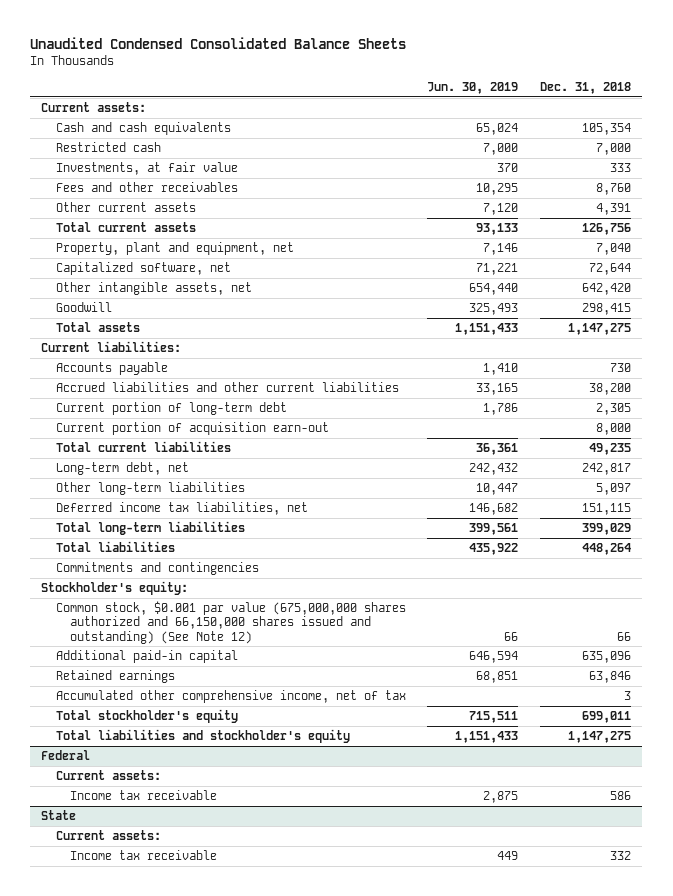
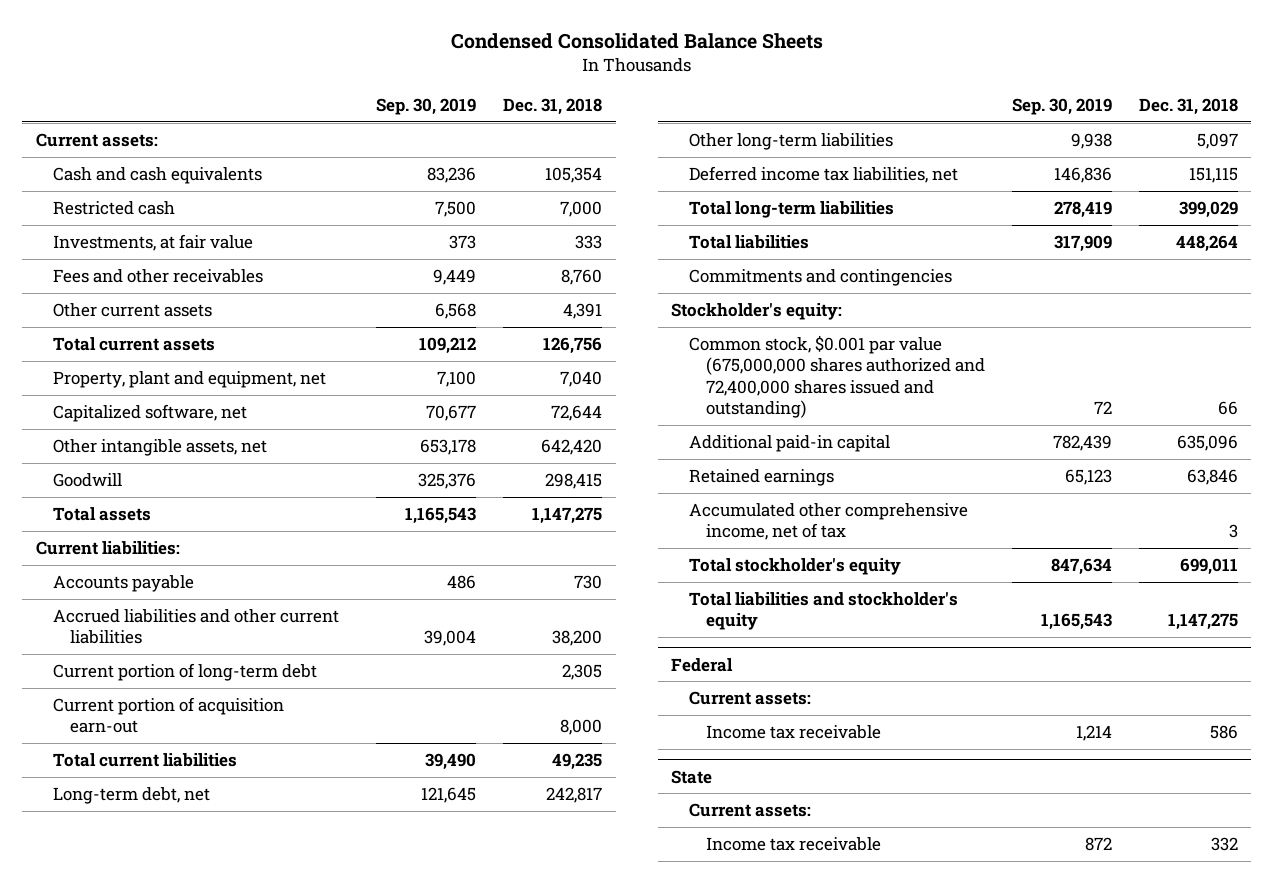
- Unaudited Condensed Consolidated Balance Sheets
+ Condensed Consolidated Balance Sheets
- | Jun. 30, 2019 | Dec. 31, 2018
+ | Sep. 30, 2019 | Dec. 31, 2018
- Common stock, $0.001 par value (675,000,000 shares authorized and 66,150,000 shares issued and outstanding) (See Note 12) | 66 | 66
+ Common stock, $0.001 par value (675,000,000 shares authorized and 72,400,000 shares issued and outstanding) | 72 | 66

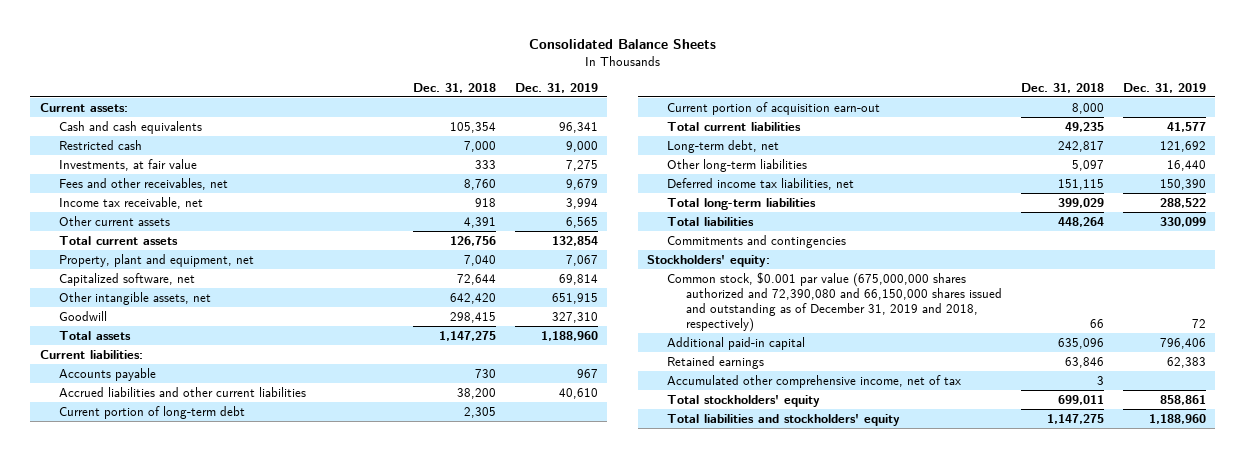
- Condensed Consolidated Balance Sheets
+ Consolidated Balance Sheets
- | Sep. 30, 2019 | Dec. 31, 2018
+ | Dec. 31, 2018 | Dec. 31, 2019
- Fees and other receivables | 9,449 | 8,760
+ Fees and other receivables, net | 8,760 | 9,679
+ Income tax receivable, net | 918 | 3,994
- Stockholder's equity:
- Common stock, $0.001 par value (675,000,000 shares authorized and 72,400,000 shares issued and outstanding) | 72 | 66
+ Stockholders' equity:
+ Common stock, $0.001 par value (675,000,000 shares authorized and 72,390,080 and 66,150,000 shares issued and outstanding as of December 31, 2019 and 2018, respectively) | 66 | 72
- Total stockholder's equity | 847,634 | 699,011
- Total liabilities and stockholder's equity | 1,165,543 | 1,147,275
- Federal
- Current assets:
- Income tax receivable | 1,214 | 586
- State
- Current assets:
- Income tax receivable | 872 | 332
+ Total stockholders' equity | 699,011 | 858,861
+ Total liabilities and stockholders' equity | 1,147,275 | 1,188,960

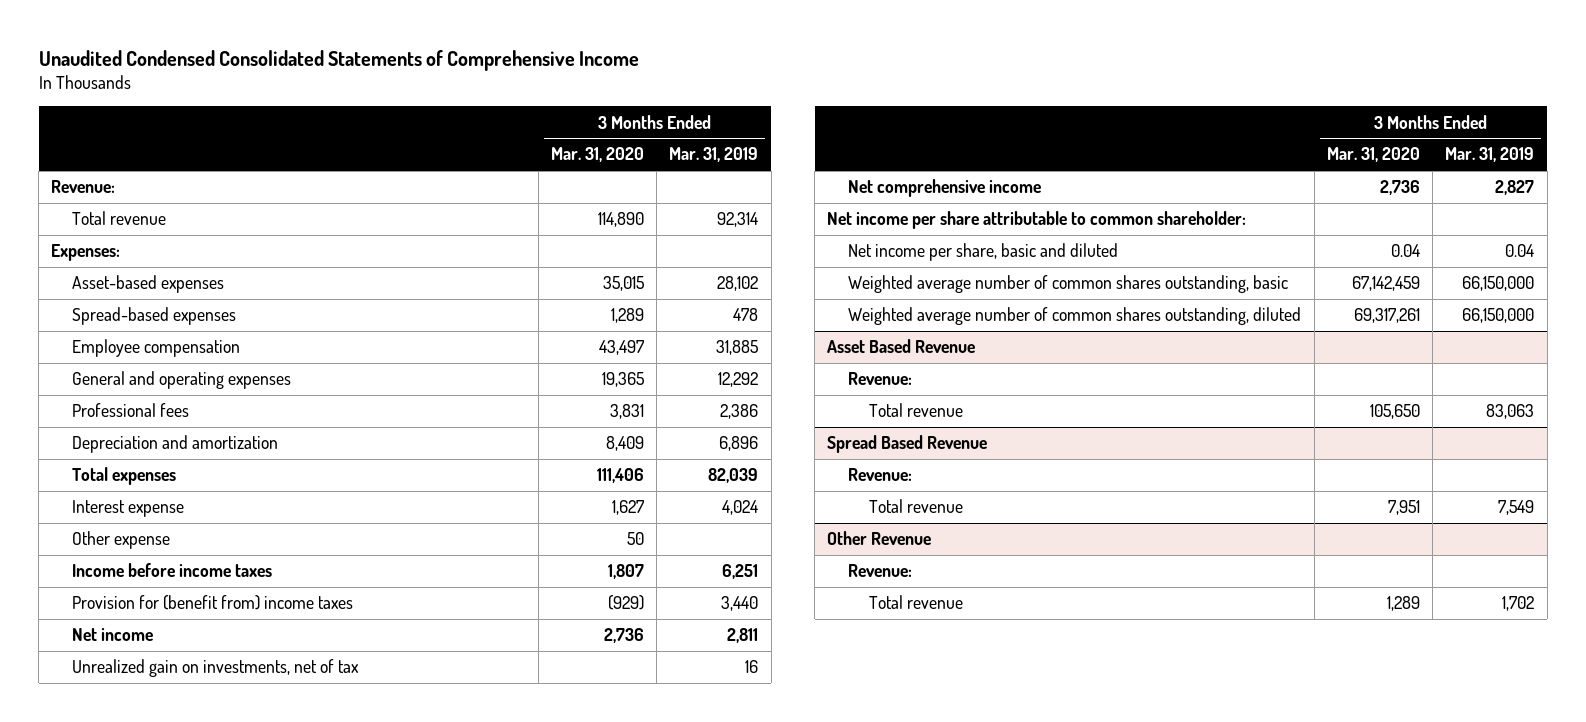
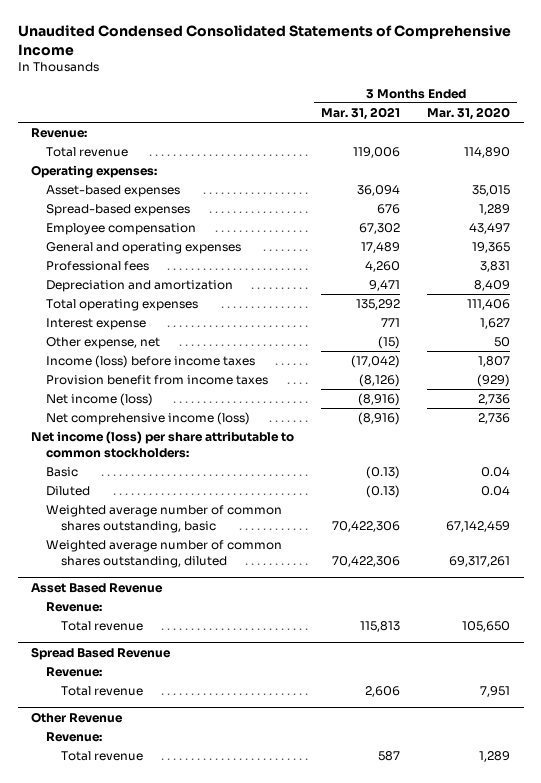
- | 3 Months Ended Mar. 31, 2020 | 3 Months Ended Mar. 31, 2019
+ | 3 Months Ended Mar. 31, 2021 | 3 Months Ended Mar. 31, 2020
- Expenses:
+ Operating expenses:
- Total expenses | 111,406 | 82,039
+ Total operating expenses | 135,292 | 111,406
- Other expense | 50 |
- Income before income taxes | 1,807 | 6,251
- Provision for (benefit from) income taxes | (929) | 3,440
- Net income | 2,736 | 2,811
- Unrealized gain on investments, net of tax | | 16
- Net comprehensive income | 2,736 | 2,827
- Net income per share attributable to common shareholder:
- Net income per share, basic and diluted | 0.04 | 0.04
+ Other expense, net | (15) | 50
+ Income (loss) before income taxes | (17,042) | 1,807
+ Provision benefit from income taxes | (8,126) | (929)
+ Net income (loss) | (8,916) | 2,736
+ Net comprehensive income (loss) | (8,916) | 2,736
+ Net income (loss) per share attributable to common stockholders:
+ Basic | (0.13) | 0.04
+ Diluted | (0.13) | 0.04

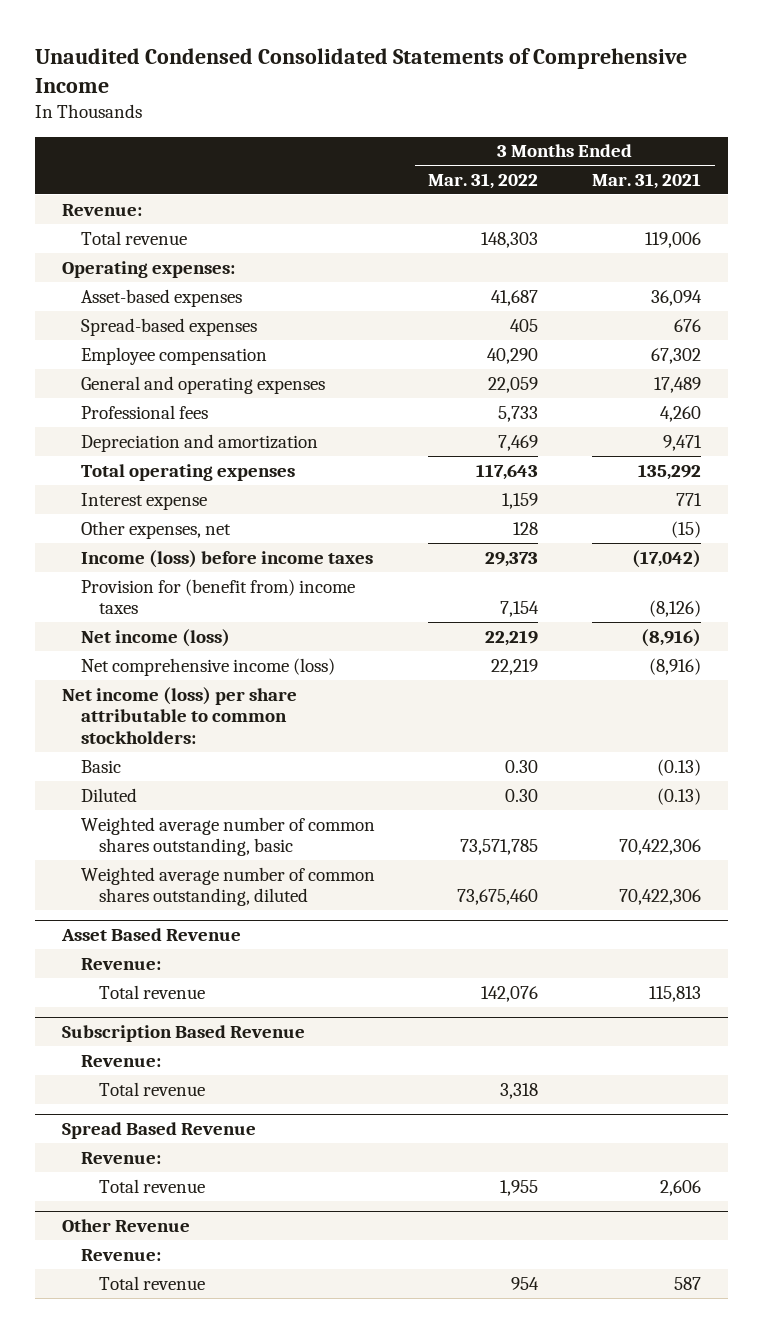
- | 3 Months Ended Mar. 31, 2021 | 3 Months Ended Mar. 31, 2020
+ | 3 Months Ended Mar. 31, 2022 | 3 Months Ended Mar. 31, 2021
- Other expense, net | (15) | 50
+ Other expenses, net | 128 | (15)
- Provision benefit from income taxes | (8,126) | (929)
+ Provision for (benefit from) income taxes | 7,154 | (8,126)
+ Subscription Based Revenue
+ Revenue:
+ Total revenue | 3,318 |

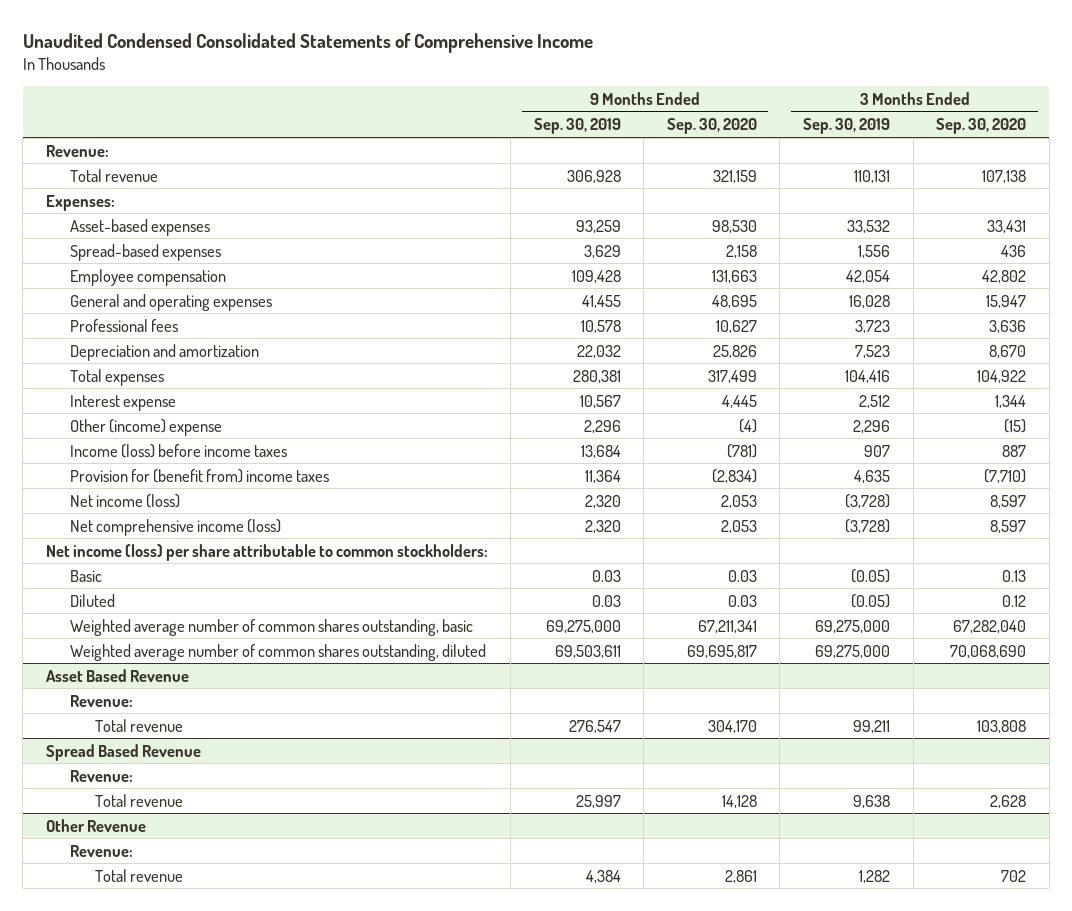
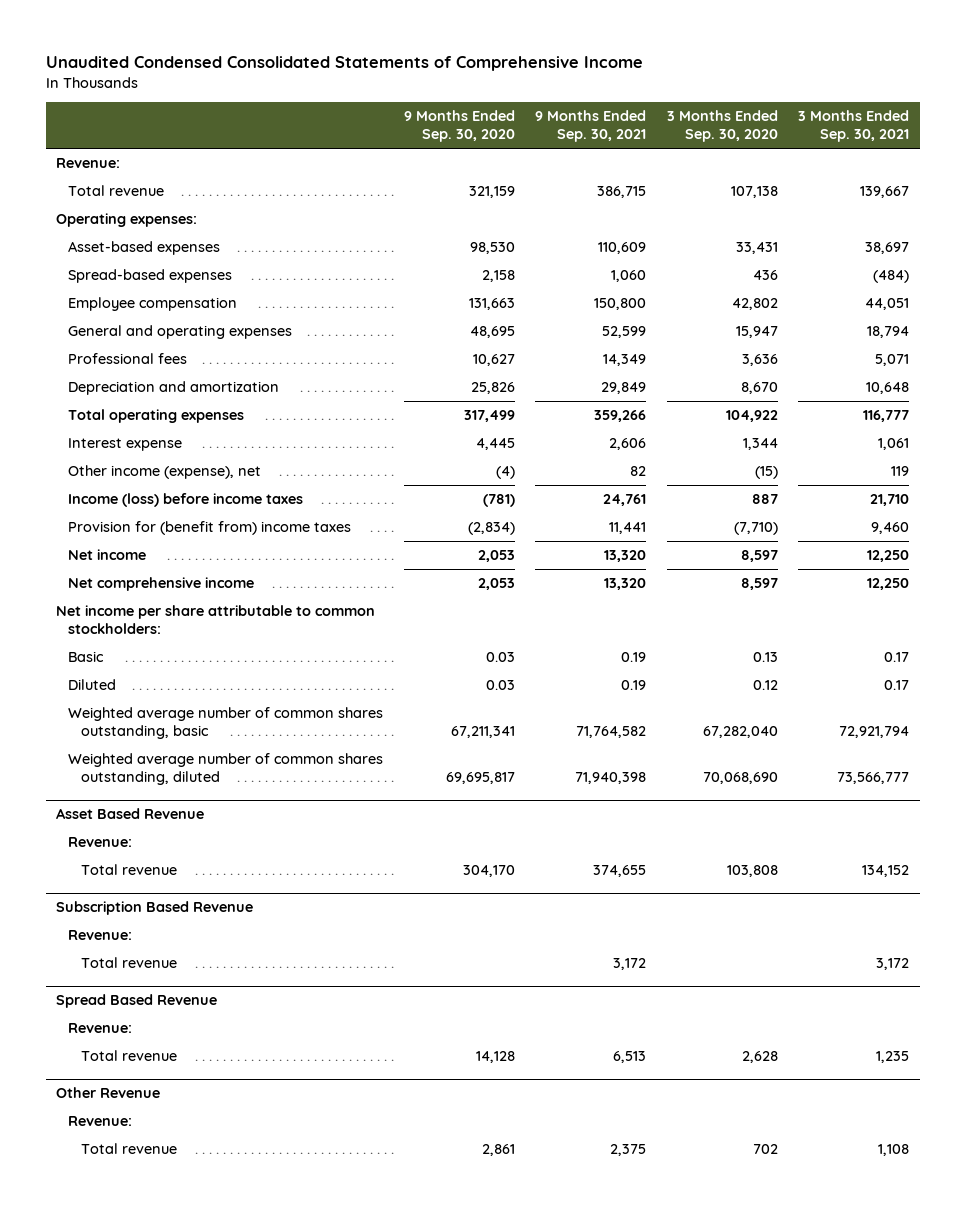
- | 9 Months Ended Sep. 30, 2019 | 9 Months Ended Sep. 30, 2020 | 3 Months Ended Sep. 30, 2019 | 3 Months Ended Sep. 30, 2020
+ | 9 Months Ended Sep. 30, 2020 | 9 Months Ended Sep. 30, 2021 | 3 Months Ended Sep. 30, 2020 | 3 Months Ended Sep. 30, 2021
- Expenses:
+ Operating expenses:
- Total expenses | 280,381 | 317,499 | 104,416 | 104,922
+ Total operating expenses | 317,499 | 359,266 | 104,922 | 116,777
- Other (income) expense | 2,296 | (4) | 2,296 | (15)
+ Other income (expense), net | (4) | 82 | (15) | 119
- Net income (loss) | 2,320 | 2,053 | (3,728) | 8,597
- Net comprehensive income (loss) | 2,320 | 2,053 | (3,728) | 8,597
- Net income (loss) per share attributable to common stockholders:
+ Net income | 2,053 | 13,320 | 8,597 | 12,250
+ Net comprehensive income | 2,053 | 13,320 | 8,597 | 12,250
+ Net income per share attributable to common stockholders:
+ Subscription Based Revenue
+ Revenue:
+ Total revenue | | 3,172 | | 3,172

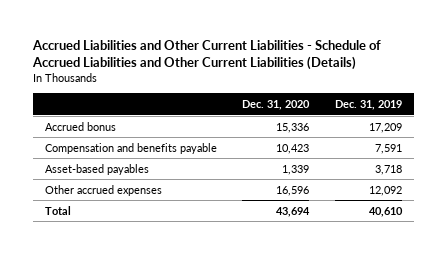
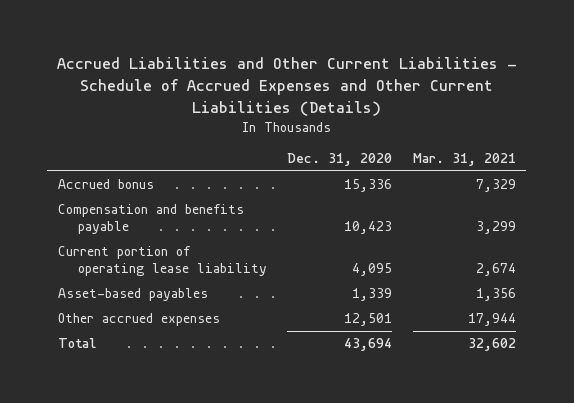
- Accrued Liabilities and Other Current Liabilities - Schedule of Accrued Liabilities and Other Current Liabilities (Details)
+ Accrued Liabilities and Other Current Liabilities - Schedule of Accrued Expenses and Other Current Liabilities (Details)
- | Dec. 31, 2020 | Dec. 31, 2019
+ | Dec. 31, 2020 | Mar. 31, 2021
+ Current portion of operating lease liability | 4,095 | 2,674
- Other accrued expenses | 16,596 | 12,092
+ Other accrued expenses | 12,501 | 17,944

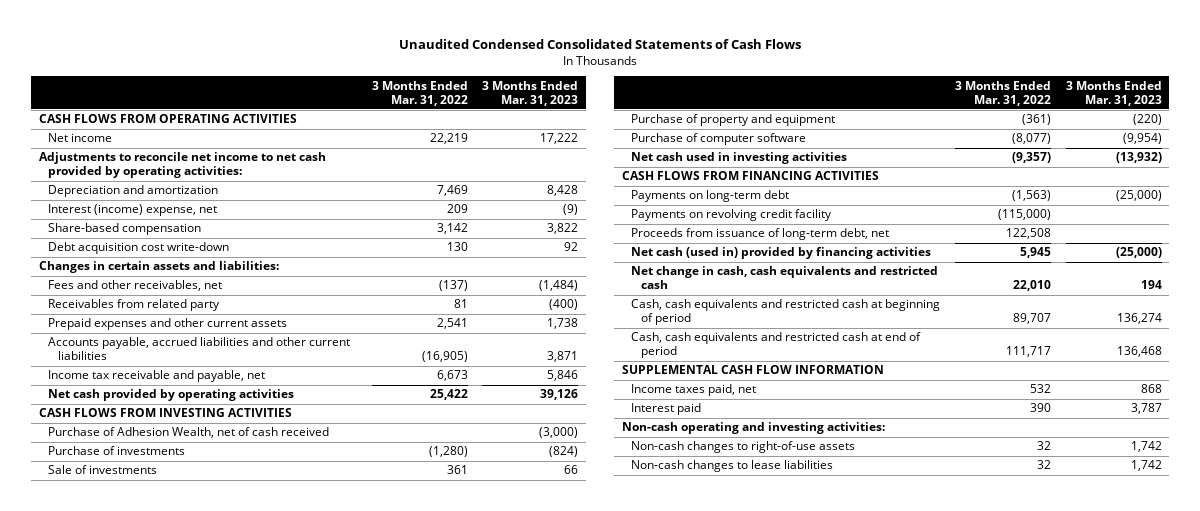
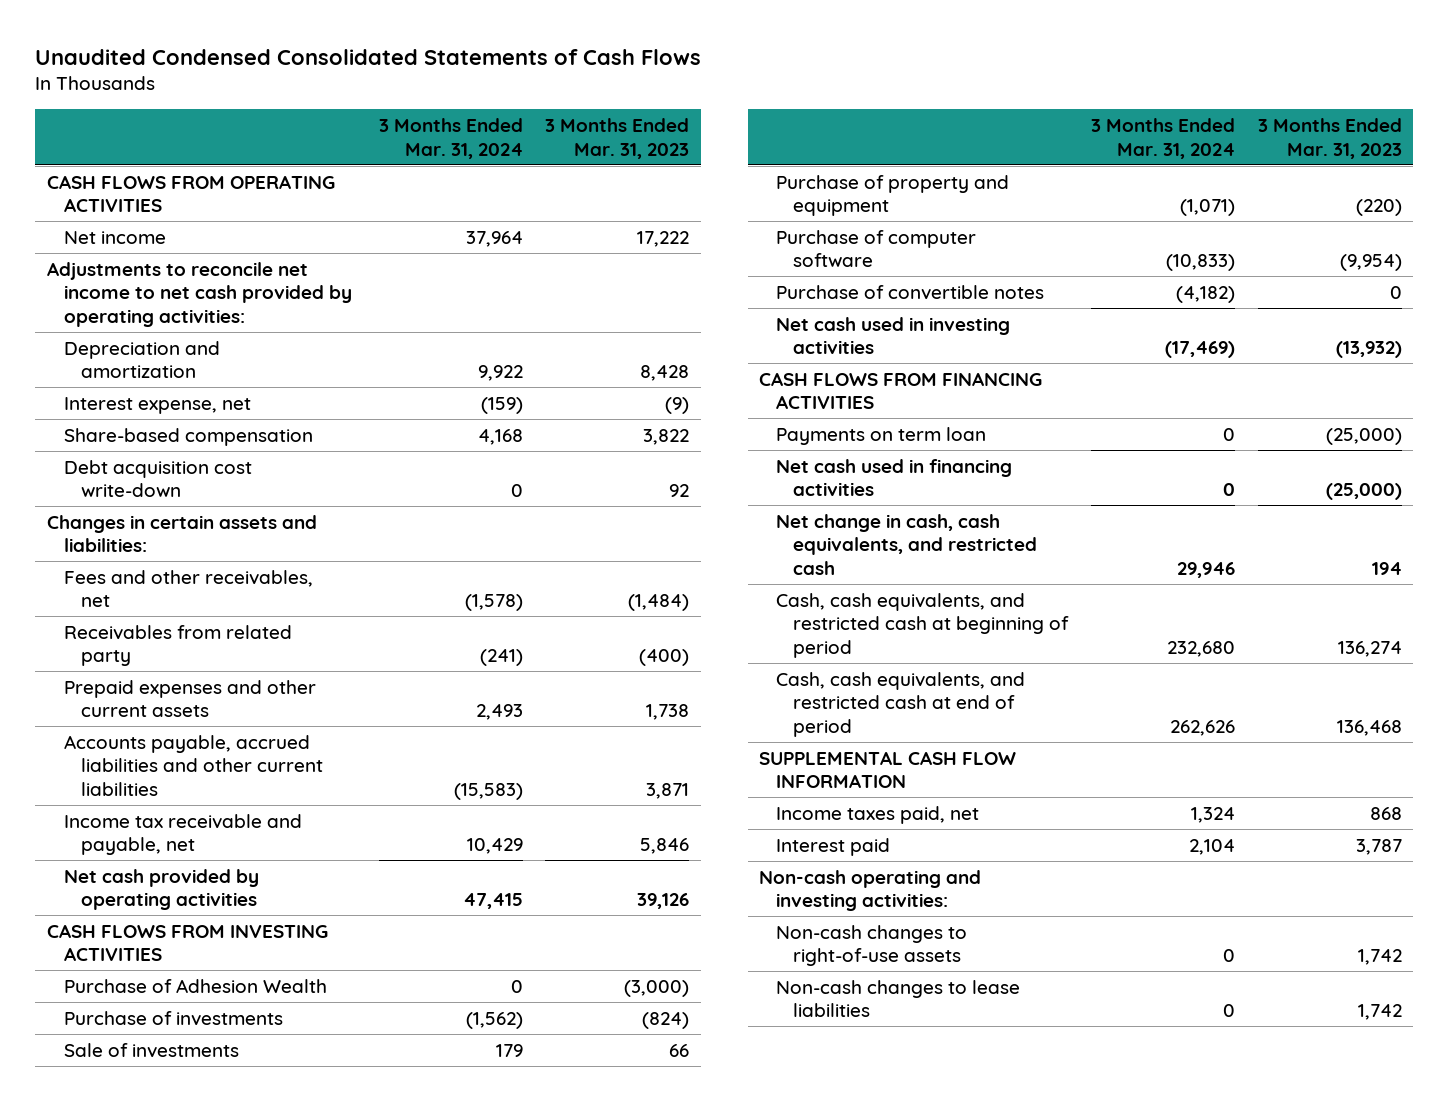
- | 3 Months Ended Mar. 31, 2022 | 3 Months Ended Mar. 31, 2023
+ | 3 Months Ended Mar. 31, 2024 | 3 Months Ended Mar. 31, 2023
- Interest (income) expense, net | 209 | (9)
+ Interest expense, net | (159) | (9)
- Purchase of Adhesion Wealth, net of cash received | | (3,000)
+ Purchase of Adhesion Wealth | 0 | (3,000)
+ Purchase of convertible notes | (4,182) | 0
- Payments on long-term debt | (1,563) | (25,000)
- Payments on revolving credit facility | (115,000) |
- Proceeds from issuance of long-term debt, net | 122,508 |
- Net cash (used in) provided by financing activities | 5,945 | (25,000)
- Net change in cash, cash equivalents and restricted cash | 22,010 | 194
- Cash, cash equivalents and restricted cash at beginning of period | 89,707 | 136,274
- Cash, cash equivalents and restricted cash at end of period | 111,717 | 136,468
+ Payments on term loan | 0 | (25,000)
+ Net cash used in financing activities | 0 | (25,000)
+ Net change in cash, cash equivalents, and restricted cash | 29,946 | 194
+ Cash, cash equivalents, and restricted cash at beginning of period | 232,680 | 136,274
+ Cash, cash equivalents, and restricted cash at end of period | 262,626 | 136,468

